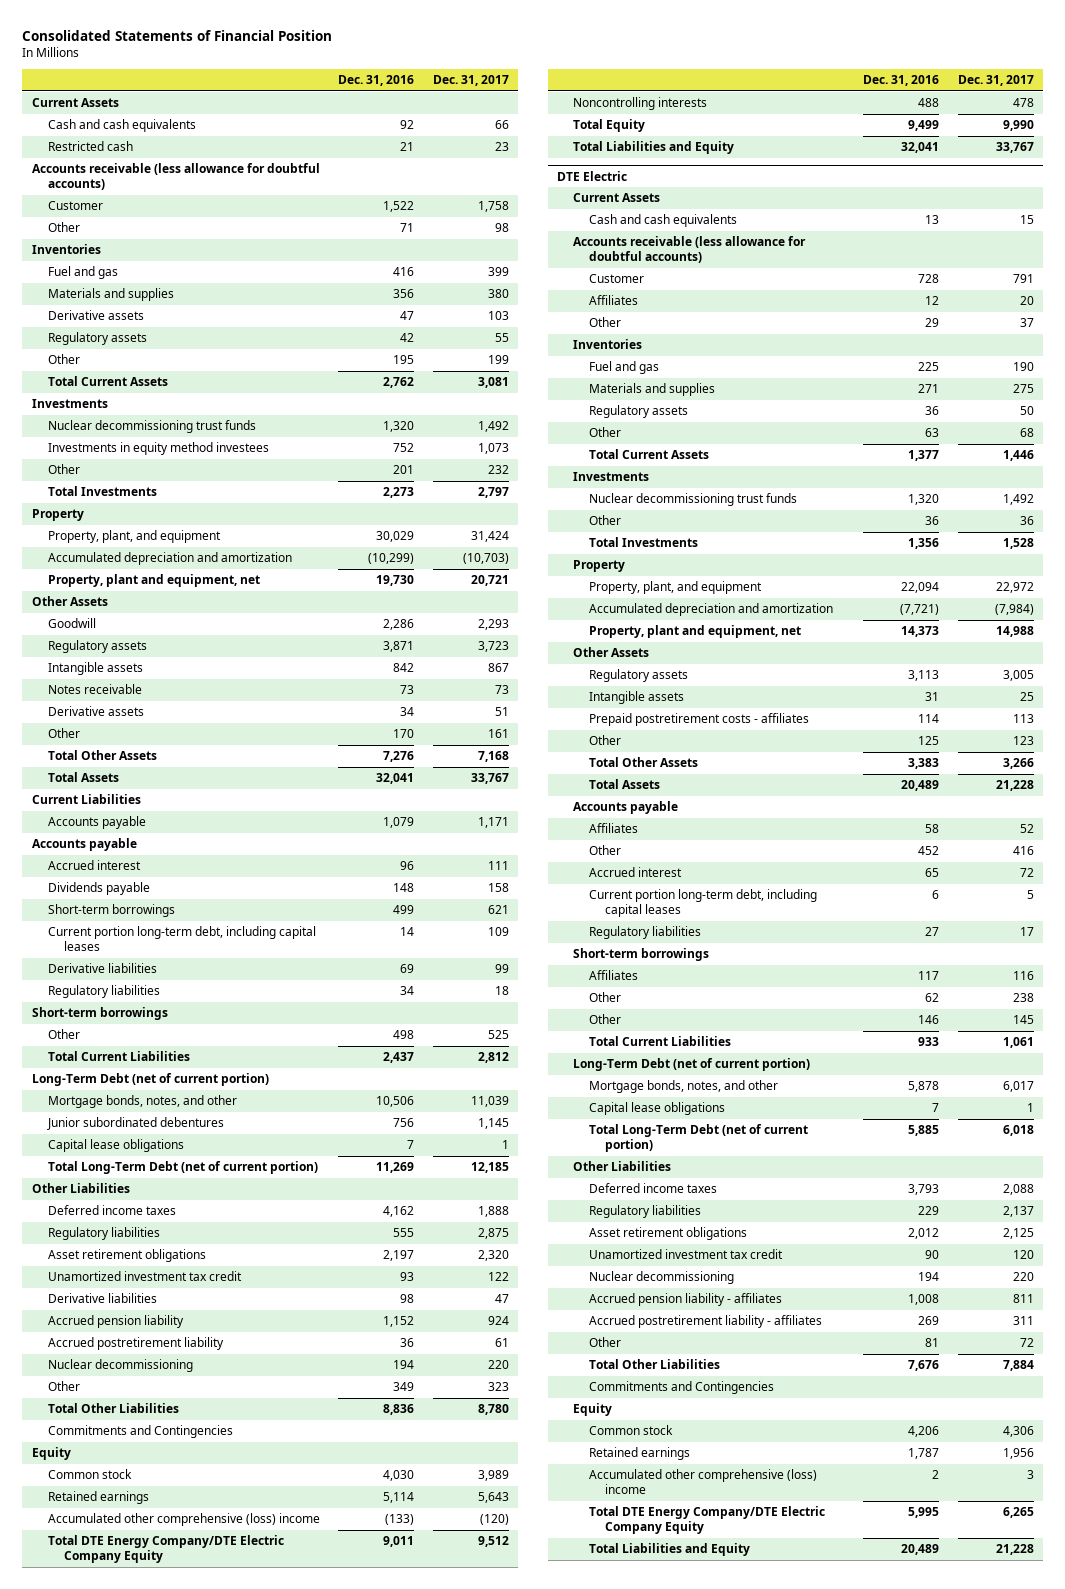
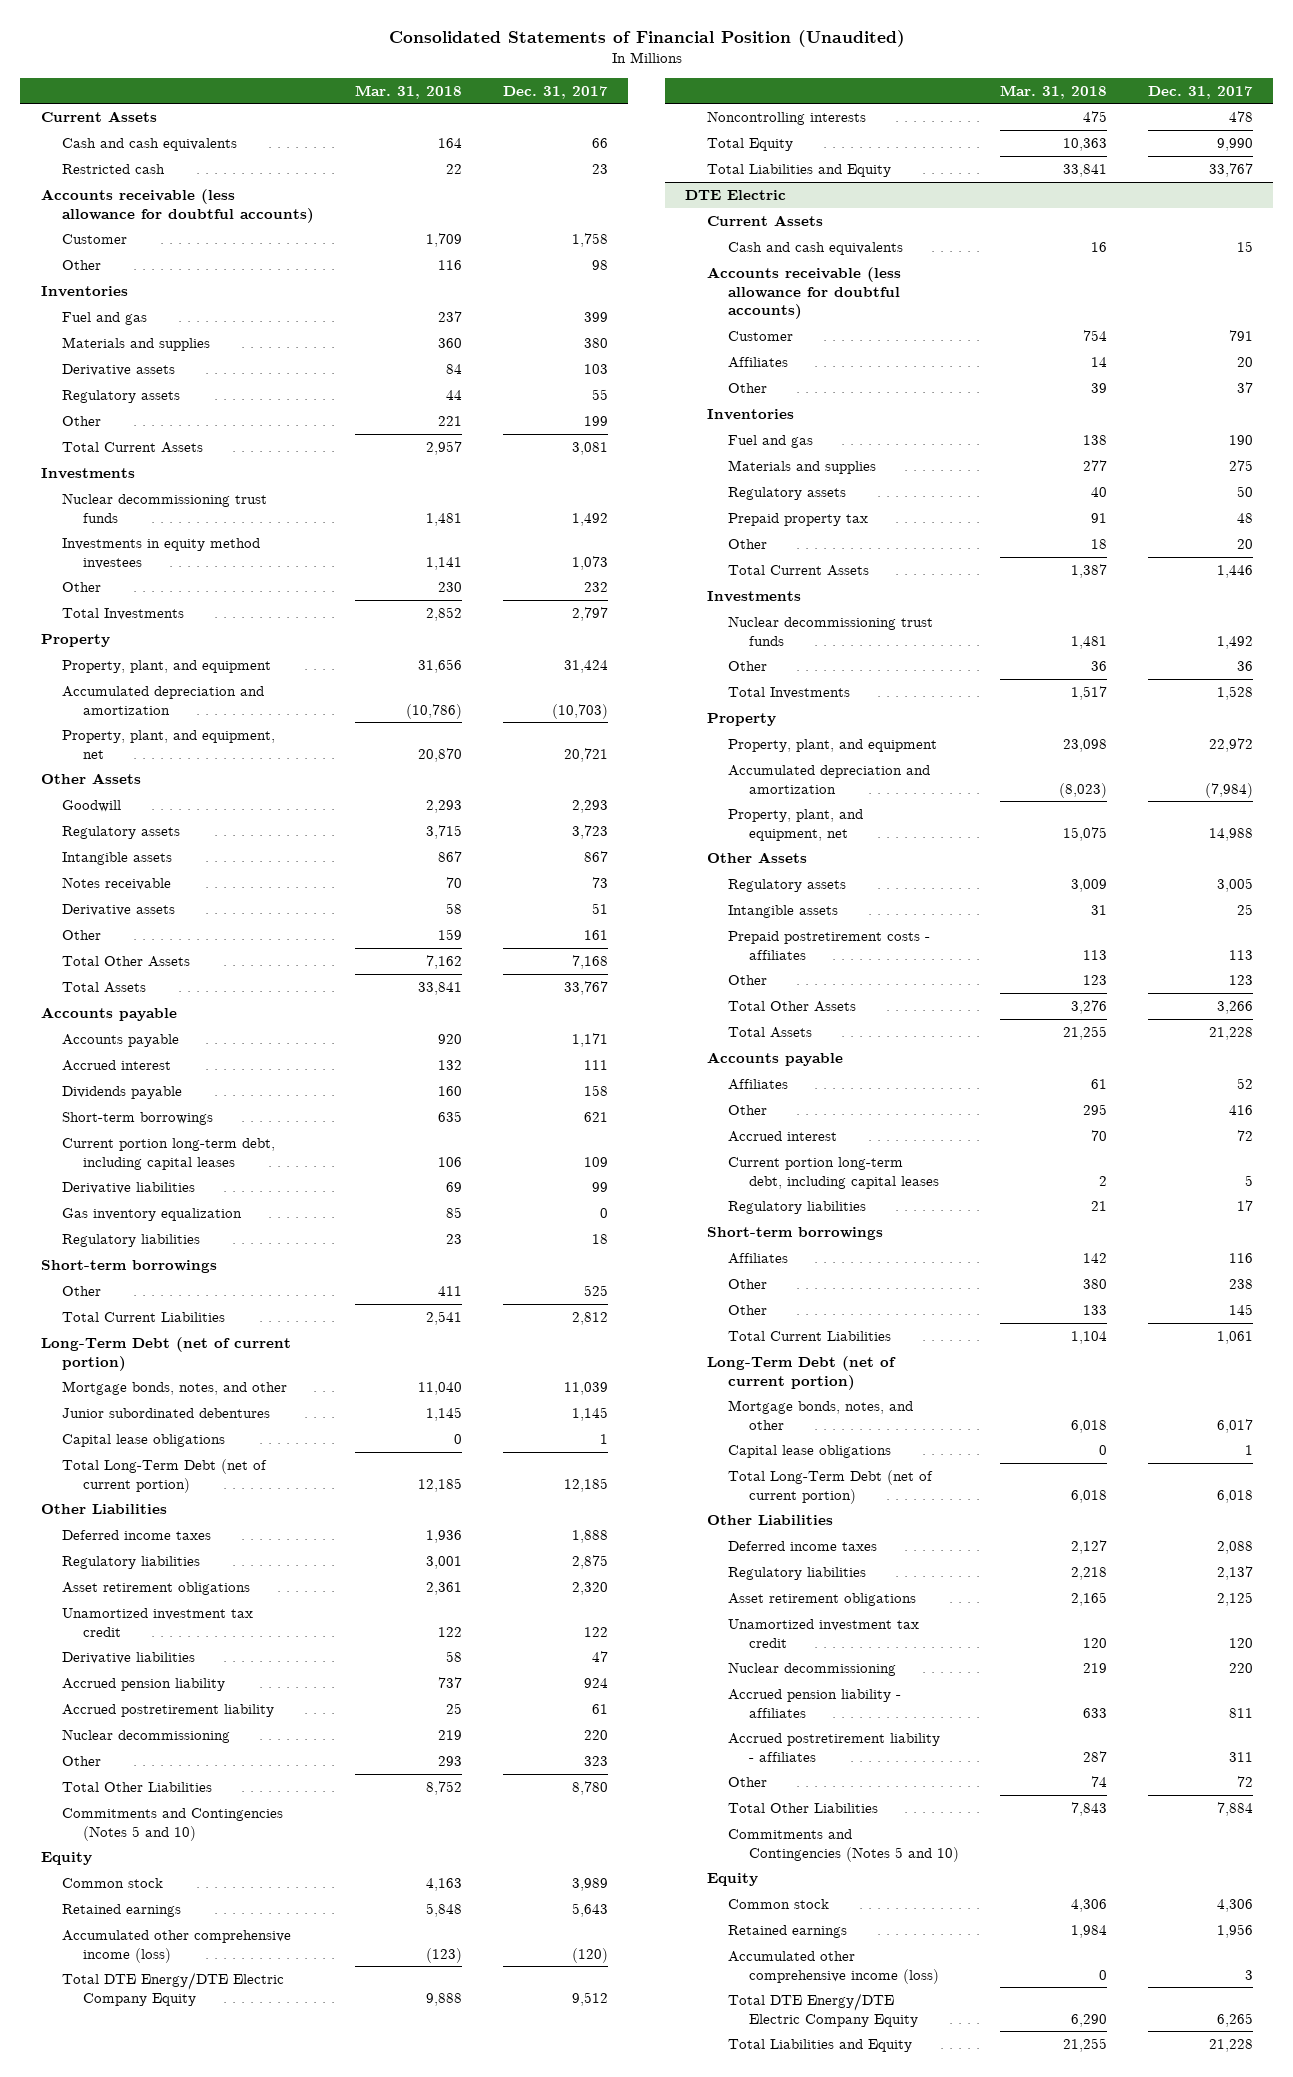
- Consolidated Statements of Financial Position
+ Consolidated Statements of Financial Position (Unaudited)
- | Dec. 31, 2016 | Dec. 31, 2017
+ | Mar. 31, 2018 | Dec. 31, 2017
- Property, plant and equipment, net | 19,730 | 20,721
+ Property, plant, and equipment, net | 20,870 | 20,721
- Current Liabilities
moved down: Accounts payable | 920 | 1,171
+ Gas inventory equalization | 85 | 0
- Commitments and Contingencies
+ Commitments and Contingencies (Notes 5 and 10)
- Accumulated other comprehensive (loss) income | (133) | (120)
- Total DTE Energy Company/DTE Electric Company Equity | 9,011 | 9,512
+ Accumulated other comprehensive income (loss) | (123) | (120)
+ Total DTE Energy/DTE Electric Company Equity | 9,888 | 9,512
@ DTE Electric
- Other | 63 | 68
+ Prepaid property tax | 91 | 48
+ Other | 18 | 20
- Property, plant and equipment, net | 14,373 | 14,988
+ Property, plant, and equipment, net | 15,075 | 14,988
- Commitments and Contingencies
+ Commitments and Contingencies (Notes 5 and 10)
- Accumulated other comprehensive (loss) income | 2 | 3
- Total DTE Energy Company/DTE Electric Company Equity | 5,995 | 6,265
+ Accumulated other comprehensive income (loss) | 0 | 3
+ Total DTE Energy/DTE Electric Company Equity | 6,290 | 6,265

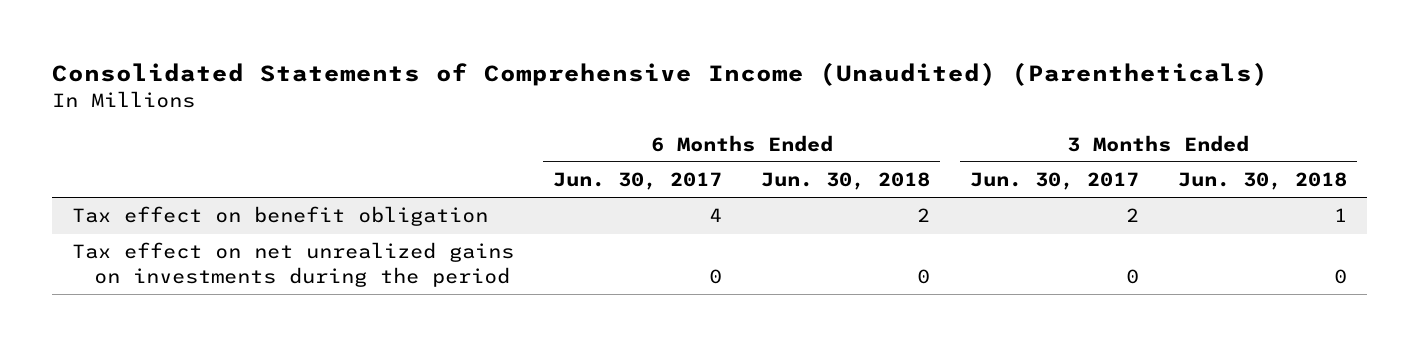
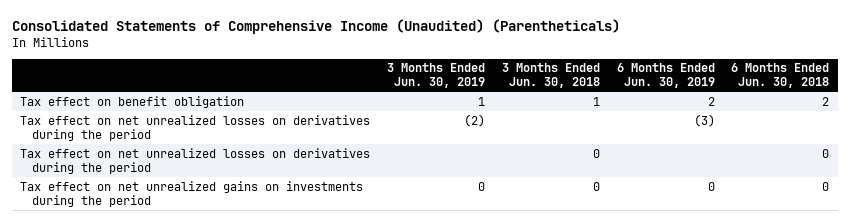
- | 6 Months Ended Jun. 30, 2017 | 6 Months Ended Jun. 30, 2018 | 3 Months Ended Jun. 30, 2017 | 3 Months Ended Jun. 30, 2018
+ | 3 Months Ended Jun. 30, 2019 | 3 Months Ended Jun. 30, 2018 | 6 Months Ended Jun. 30, 2019 | 6 Months Ended Jun. 30, 2018
+ Tax effect on net unrealized losses on derivatives during the period | (2) | | (3) |
+ Tax effect on net unrealized losses on derivatives during the period | | 0 | | 0

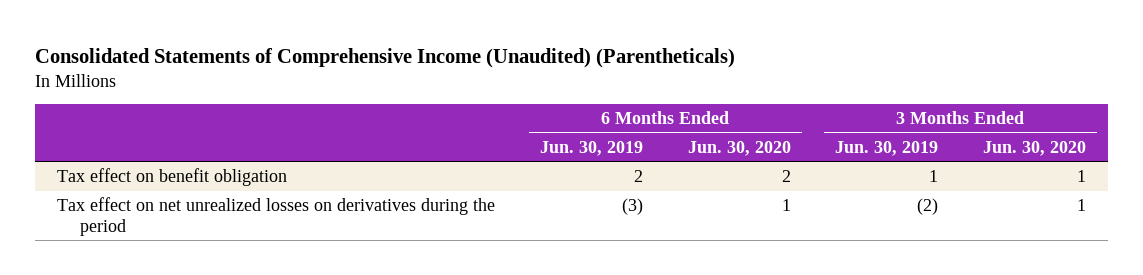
- | 3 Months Ended Jun. 30, 2019 | 3 Months Ended Jun. 30, 2018 | 6 Months Ended Jun. 30, 2019 | 6 Months Ended Jun. 30, 2018
+ | 6 Months Ended Jun. 30, 2019 | 6 Months Ended Jun. 30, 2020 | 3 Months Ended Jun. 30, 2019 | 3 Months Ended Jun. 30, 2020
- Tax effect on net unrealized losses on derivatives during the period | | 0 | | 0
- Tax effect on net unrealized gains on investments during the period | 0 | 0 | 0 | 0

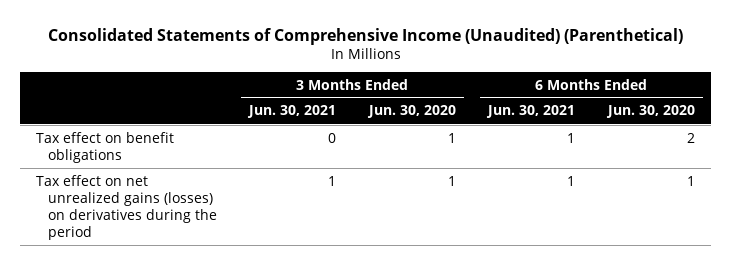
- Consolidated Statements of Comprehensive Income (Unaudited) (Parentheticals)
+ Consolidated Statements of Comprehensive Income (Unaudited) (Parenthetical)
- | 6 Months Ended Jun. 30, 2019 | 6 Months Ended Jun. 30, 2020 | 3 Months Ended Jun. 30, 2019 | 3 Months Ended Jun. 30, 2020
+ | 3 Months Ended Jun. 30, 2021 | 3 Months Ended Jun. 30, 2020 | 6 Months Ended Jun. 30, 2021 | 6 Months Ended Jun. 30, 2020
- Tax effect on benefit obligation | 2 | 2 | 1 | 1
- Tax effect on net unrealized losses on derivatives during the period | (3) | 1 | (2) | 1
+ Tax effect on benefit obligations | 0 | 1 | 1 | 2
+ Tax effect on net unrealized gains (losses) on derivatives during the period | 1 | 1 | 1 | 1

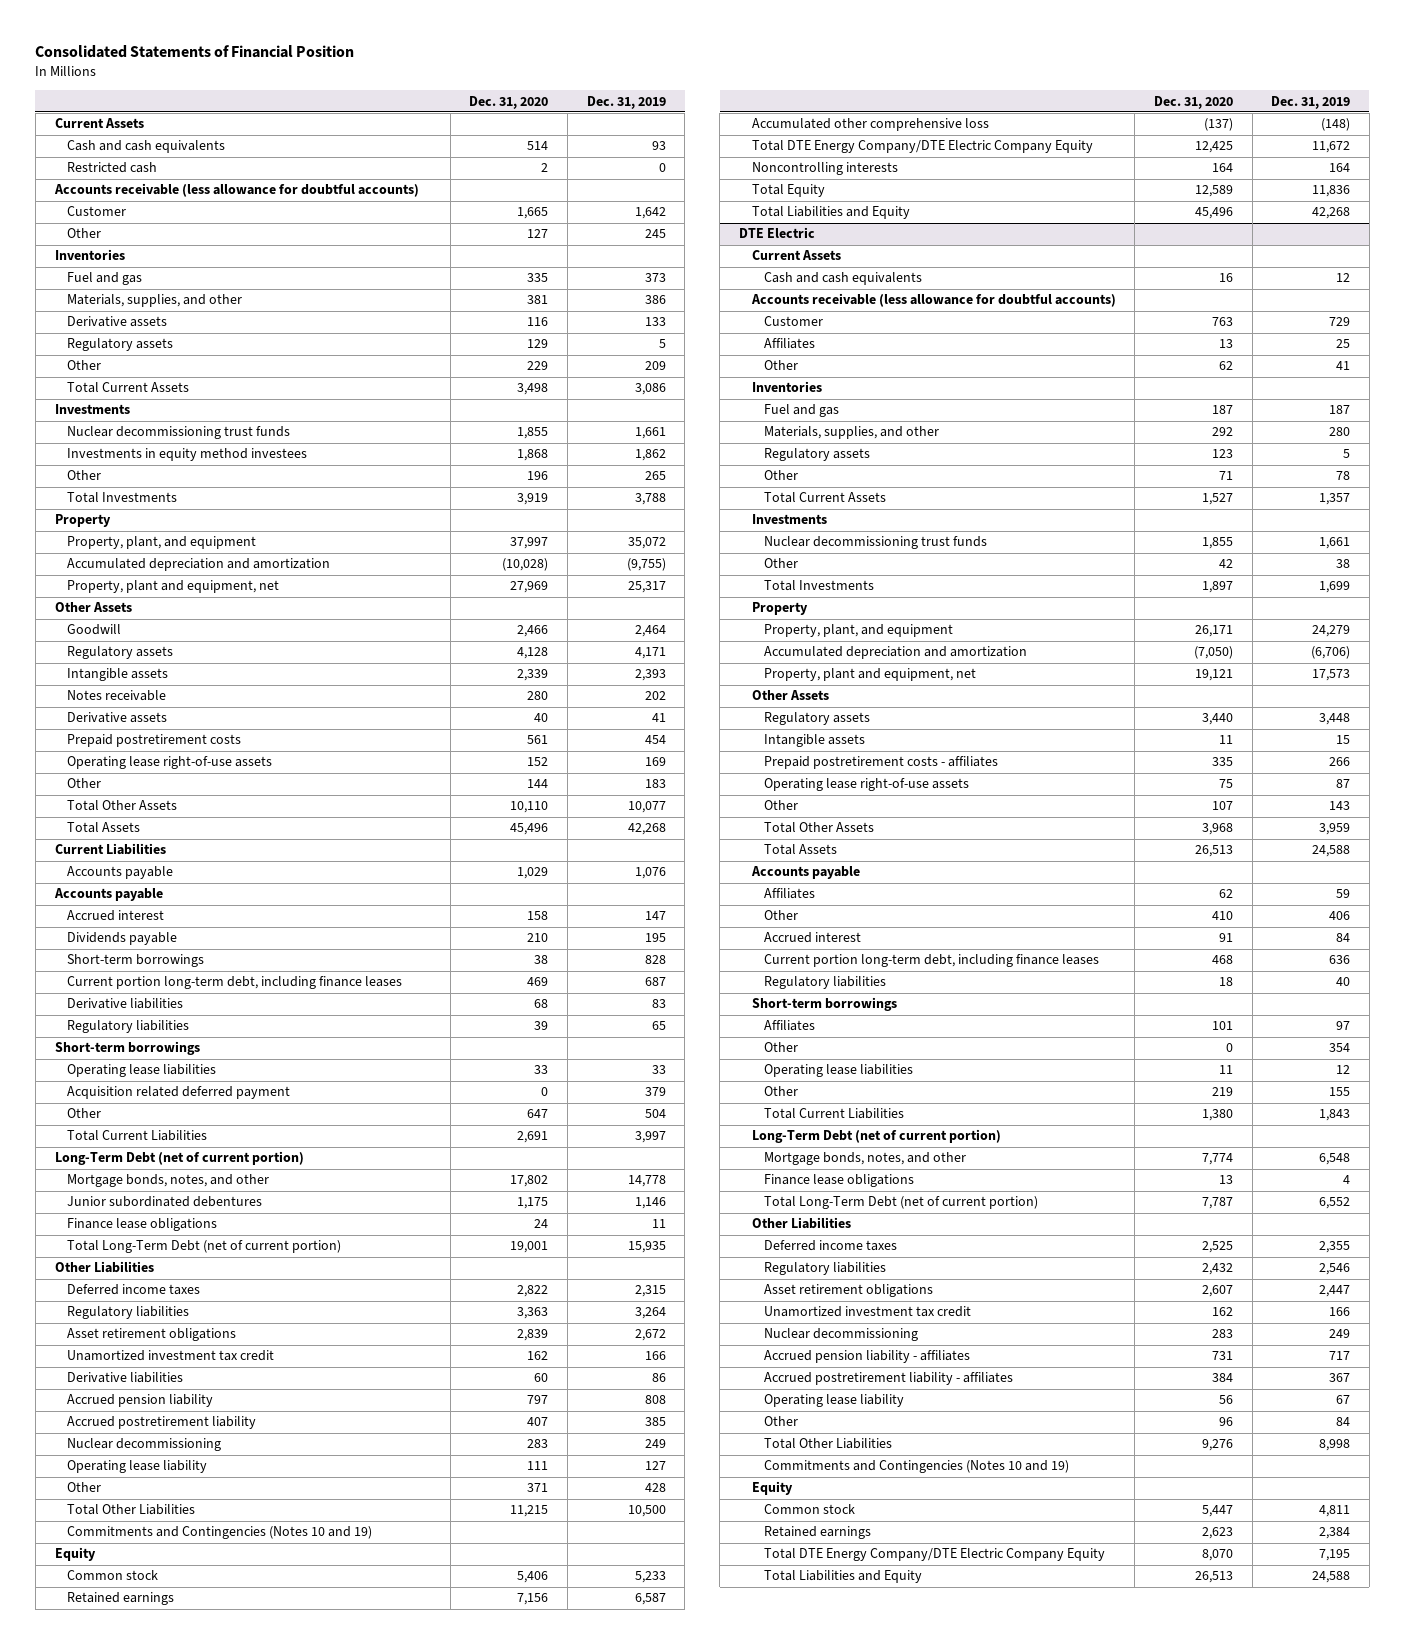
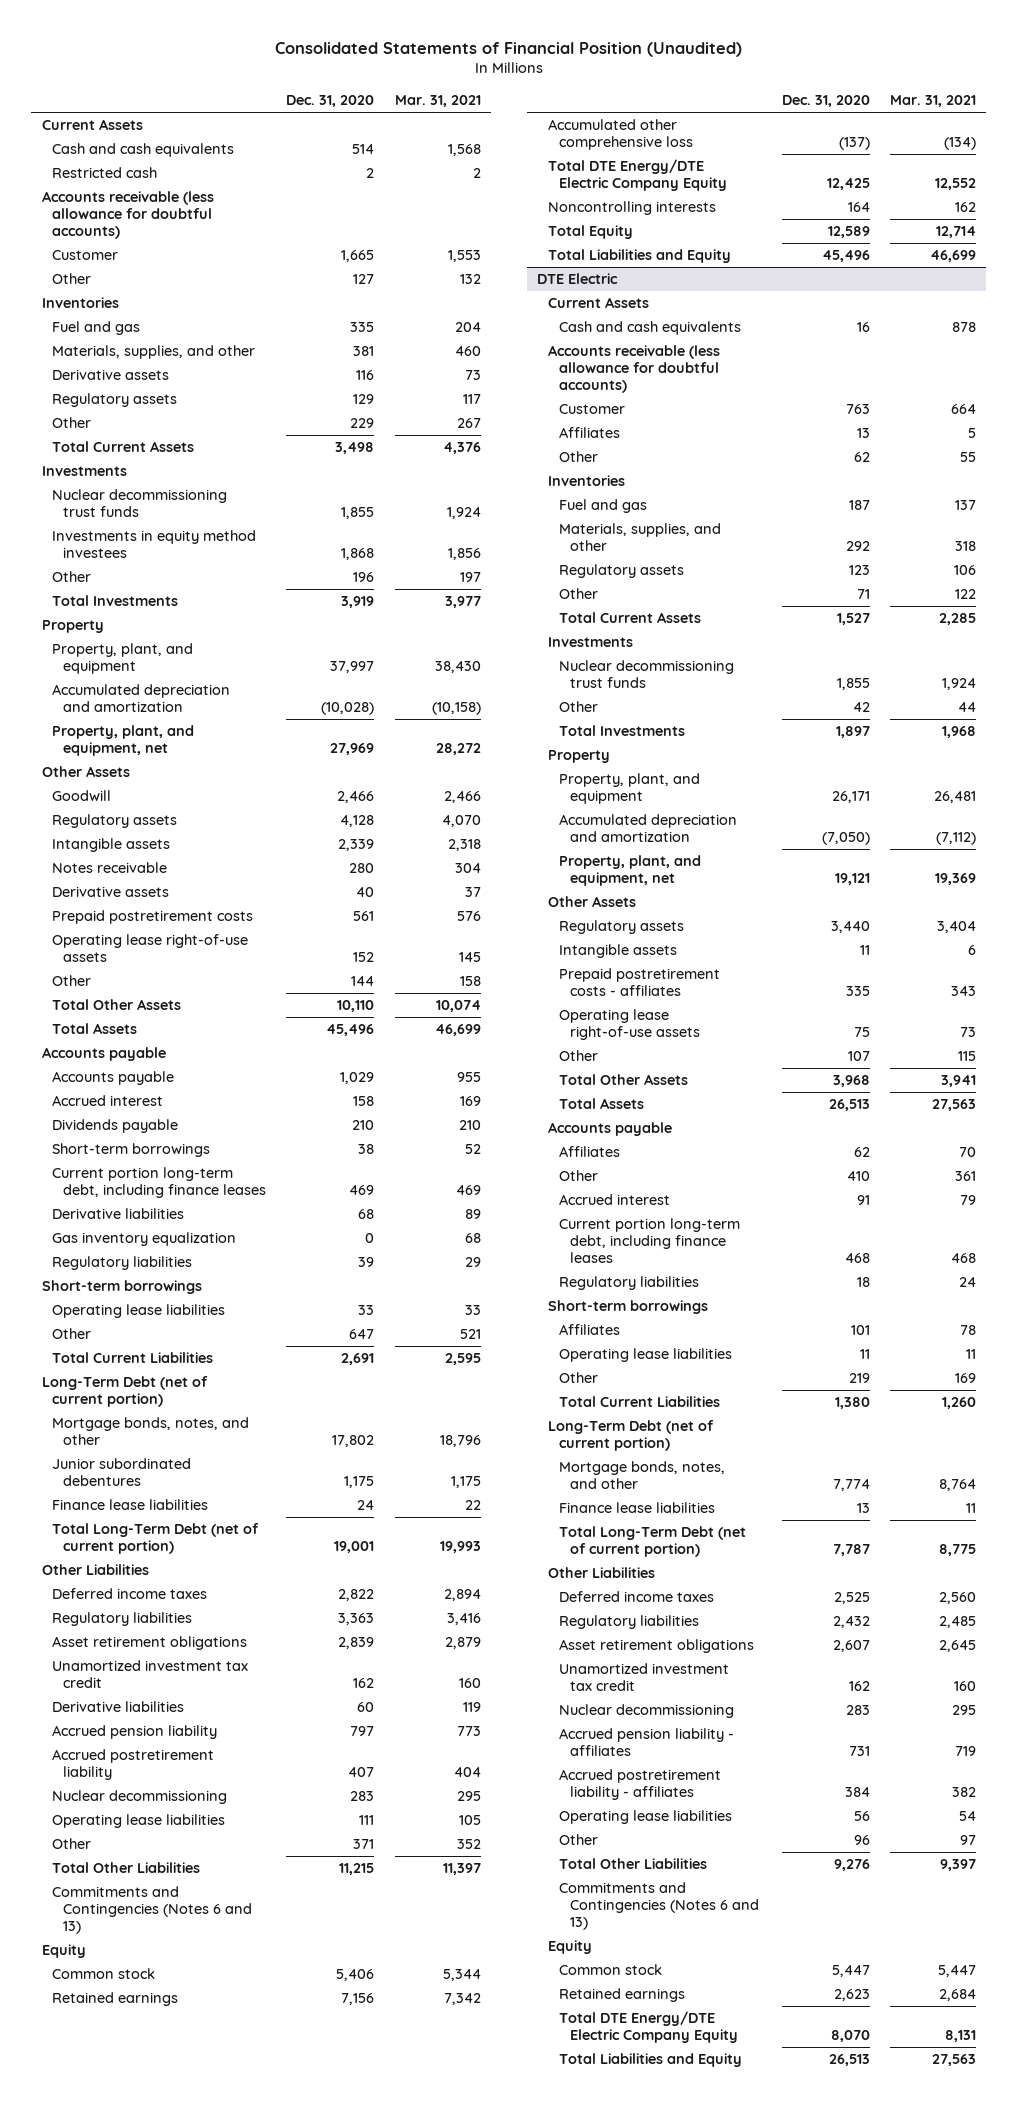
- Consolidated Statements of Financial Position
+ Consolidated Statements of Financial Position (Unaudited)
- | Dec. 31, 2020 | Dec. 31, 2019
+ | Dec. 31, 2020 | Mar. 31, 2021
- Property, plant and equipment, net | 27,969 | 25,317
+ Property, plant, and equipment, net | 27,969 | 28,272
- Current Liabilities
moved down: Accounts payable | 1,029 | 955
+ Gas inventory equalization | 0 | 68
- Acquisition related deferred payment | 0 | 379
- Finance lease obligations | 24 | 11
+ Finance lease liabilities | 24 | 22
- Operating lease liability | 111 | 127
+ Operating lease liabilities | 111 | 105
- Commitments and Contingencies (Notes 10 and 19)
+ Commitments and Contingencies (Notes 6 and 13)
- Total DTE Energy Company/DTE Electric Company Equity | 12,425 | 11,672
+ Total DTE Energy/DTE Electric Company Equity | 12,425 | 12,552
@ DTE Electric
- Property, plant and equipment, net | 19,121 | 17,573
+ Property, plant, and equipment, net | 19,121 | 19,369
- Other | 0 | 354
- Finance lease obligations | 13 | 4
+ Finance lease liabilities | 13 | 11
- Operating lease liability | 56 | 67
+ Operating lease liabilities | 56 | 54
- Commitments and Contingencies (Notes 10 and 19)
+ Commitments and Contingencies (Notes 6 and 13)
- Total DTE Energy Company/DTE Electric Company Equity | 8,070 | 7,195
+ Total DTE Energy/DTE Electric Company Equity | 8,070 | 8,131

